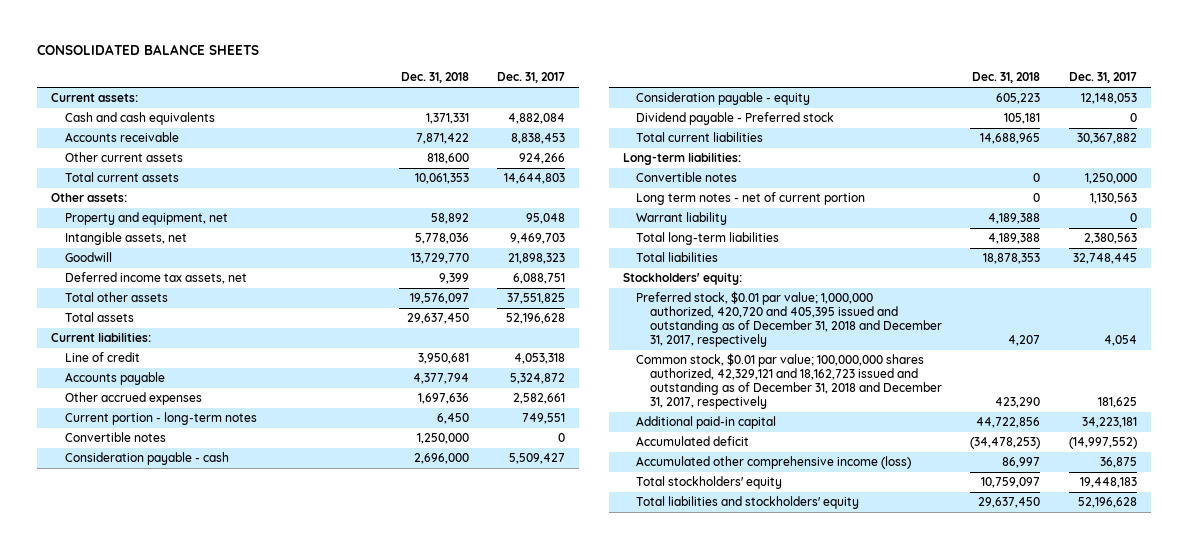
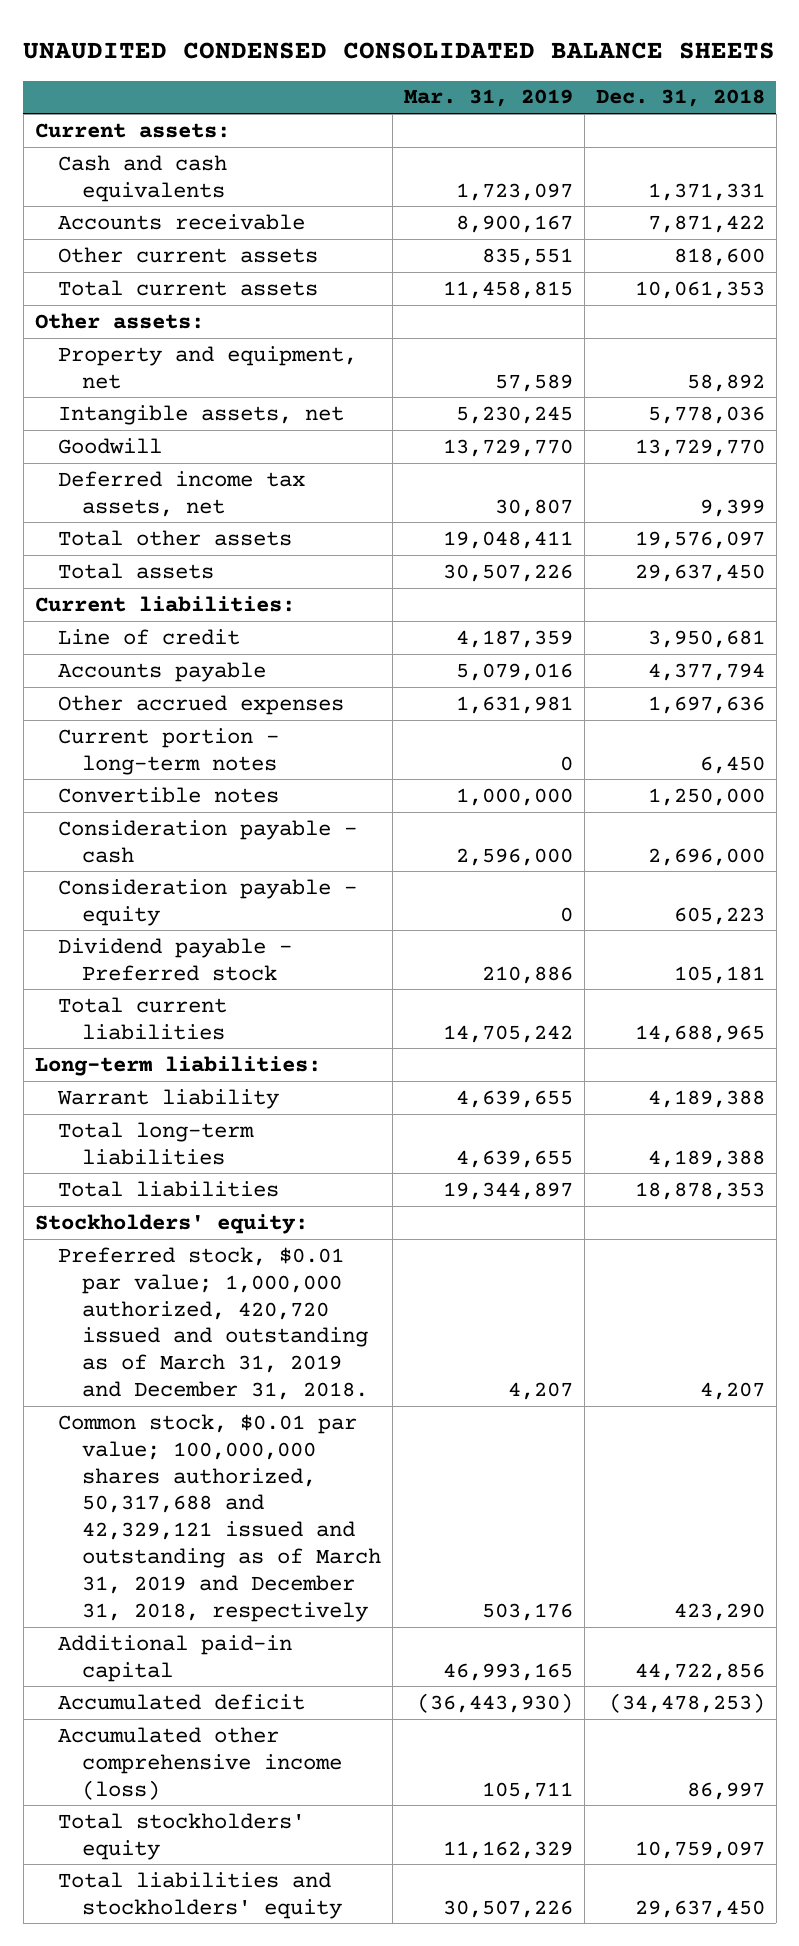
- CONSOLIDATED BALANCE SHEETS
+ UNAUDITED CONDENSED CONSOLIDATED BALANCE SHEETS
- | Dec. 31, 2018 | Dec. 31, 2017
+ | Mar. 31, 2019 | Dec. 31, 2018
- Convertible notes | 0 | 1,250,000
- Long term notes - net of current portion | 0 | 1,130,563
- Preferred stock, $0.01 par value; 1,000,000 authorized, 420,720 and 405,395 issued and outstanding as of December 31, 2018 and December 31, 2017, respectively | 4,207 | 4,054
- Common stock, $0.01 par value; 100,000,000 shares authorized, 42,329,121 and 18,162,723 issued and outstanding as of December 31, 2018 and December 31, 2017, respectively | 423,290 | 181,625
+ Preferred stock, $0.01 par value; 1,000,000 authorized, 420,720 issued and outstanding as of March 31, 2019 and December 31, 2018. | 4,207 | 4,207
+ Common stock, $0.01 par value; 100,000,000 shares authorized, 50,317,688 and 42,329,121 issued and outstanding as of March 31, 2019 and December 31, 2018, respectively | 503,176 | 423,290

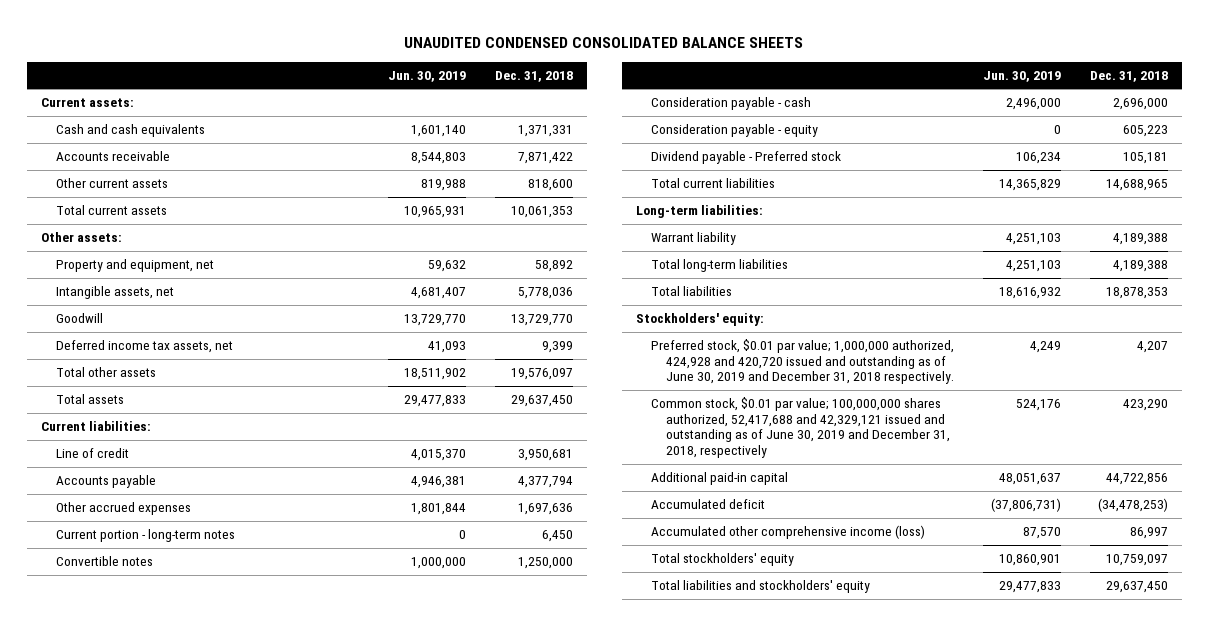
- | Mar. 31, 2019 | Dec. 31, 2018
+ | Jun. 30, 2019 | Dec. 31, 2018
- Preferred stock, $0.01 par value; 1,000,000 authorized, 420,720 issued and outstanding as of March 31, 2019 and December 31, 2018. | 4,207 | 4,207
- Common stock, $0.01 par value; 100,000,000 shares authorized, 50,317,688 and 42,329,121 issued and outstanding as of March 31, 2019 and December 31, 2018, respectively | 503,176 | 423,290
+ Preferred stock, $0.01 par value; 1,000,000 authorized, 424,928 and 420,720 issued and outstanding as of June 30, 2019 and December 31, 2018 respectively. | 4,249 | 4,207
+ Common stock, $0.01 par value; 100,000,000 shares authorized, 52,417,688 and 42,329,121 issued and outstanding as of June 30, 2019 and December 31, 2018, respectively | 524,176 | 423,290

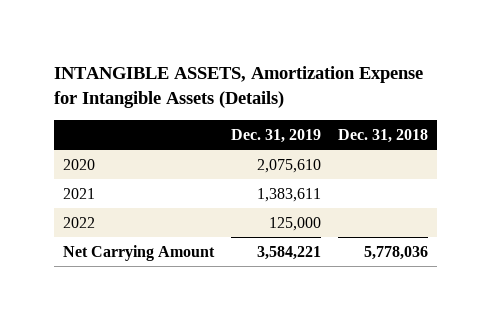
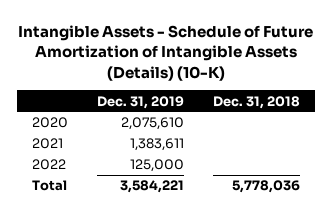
- INTANGIBLE ASSETS, Amortization Expense for Intangible Assets (Details)
+ Intangible Assets - Schedule of Future Amortization of Intangible Assets (Details) (10-K)
- Net Carrying Amount | 3,584,221 | 5,778,036
+ Total | 3,584,221 | 5,778,036

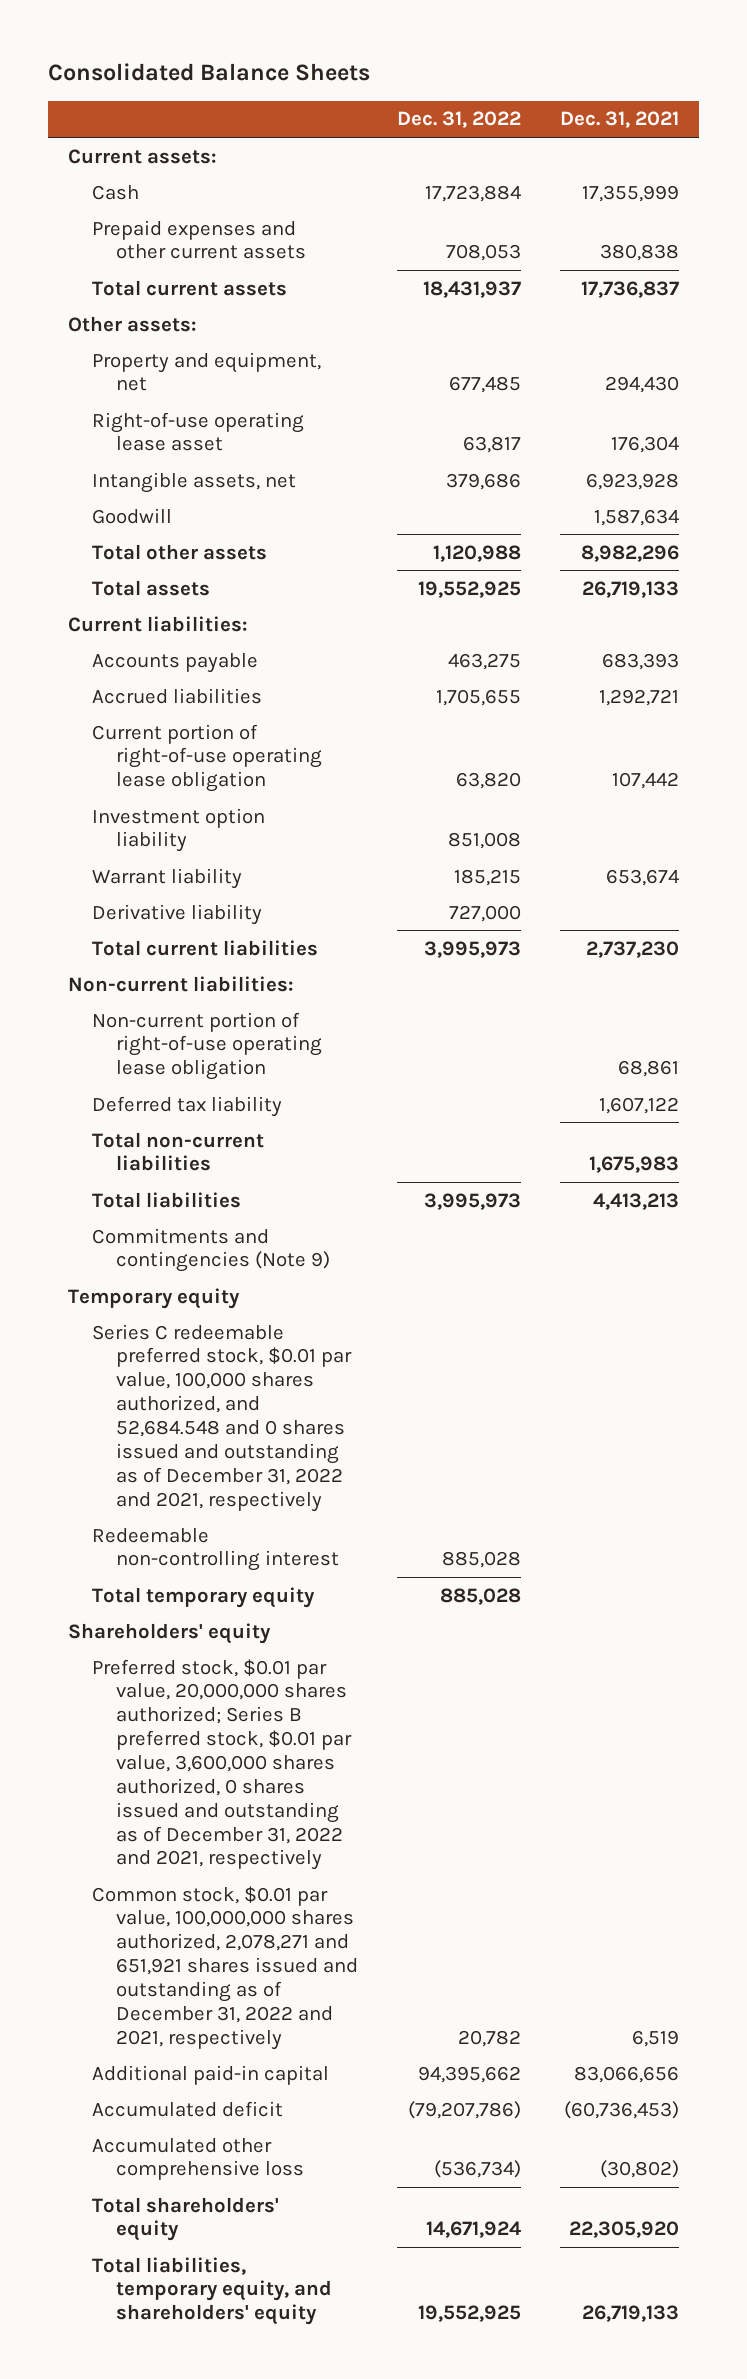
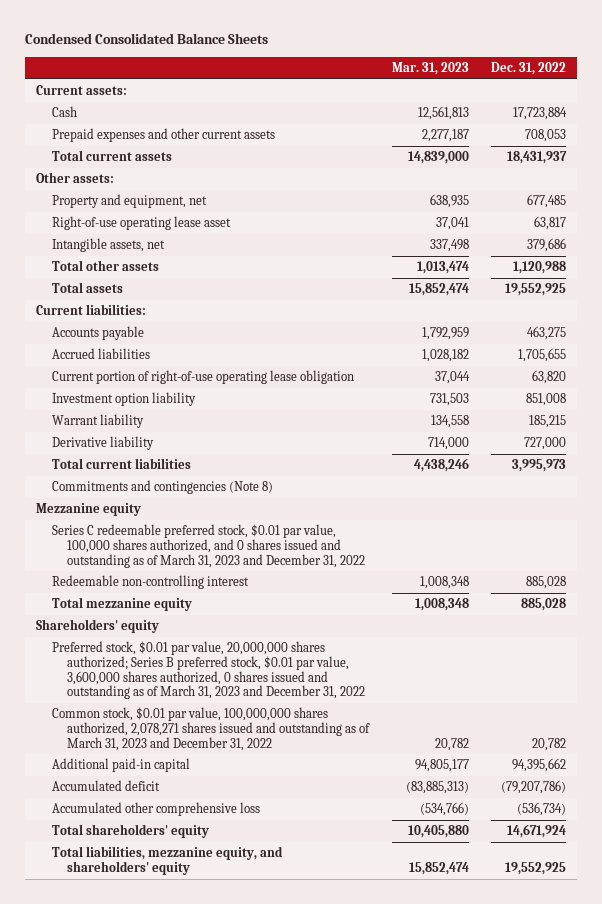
- Consolidated Balance Sheets
+ Condensed Consolidated Balance Sheets
- | Dec. 31, 2022 | Dec. 31, 2021
+ | Mar. 31, 2023 | Dec. 31, 2022
- Goodwill | | 1,587,634
- Non-current liabilities:
- Non-current portion of right-of-use operating lease obligation | | 68,861
- Deferred tax liability | | 1,607,122
- Total non-current liabilities | | 1,675,983
- Total liabilities | 3,995,973 | 4,413,213
- Commitments and contingencies (Note 9)
- Temporary equity
- Series C redeemable preferred stock, $0.01 par value, 100,000 shares authorized, and 52,684.548 and 0 shares issued and outstanding as of December 31, 2022 and 2021, respectively
+ Commitments and contingencies (Note 8)
+ Mezzanine equity
+ Series C redeemable preferred stock, $0.01 par value, 100,000 shares authorized, and 0 shares issued and outstanding as of March 31, 2023 and December 31, 2022
- Total temporary equity | 885,028 |
+ Total mezzanine equity | 1,008,348 | 885,028
- Preferred stock, $0.01 par value, 20,000,000 shares authorized; Series B preferred stock, $0.01 par value, 3,600,000 shares authorized, 0 shares issued and outstanding as of December 31, 2022 and 2021, respectively
- Common stock, $0.01 par value, 100,000,000 shares authorized, 2,078,271 and 651,921 shares issued and outstanding as of December 31, 2022 and 2021, respectively | 20,782 | 6,519
+ Preferred stock, $0.01 par value, 20,000,000 shares authorized; Series B preferred stock, $0.01 par value, 3,600,000 shares authorized, 0 shares issued and outstanding as of March 31, 2023 and December 31, 2022
+ Common stock, $0.01 par value, 100,000,000 shares authorized, 2,078,271 shares issued and outstanding as of March 31, 2023 and December 31, 2022 | 20,782 | 20,782
- Total liabilities, temporary equity, and shareholders' equity | 19,552,925 | 26,719,133
+ Total liabilities, mezzanine equity, and shareholders' equity | 15,852,474 | 19,552,925

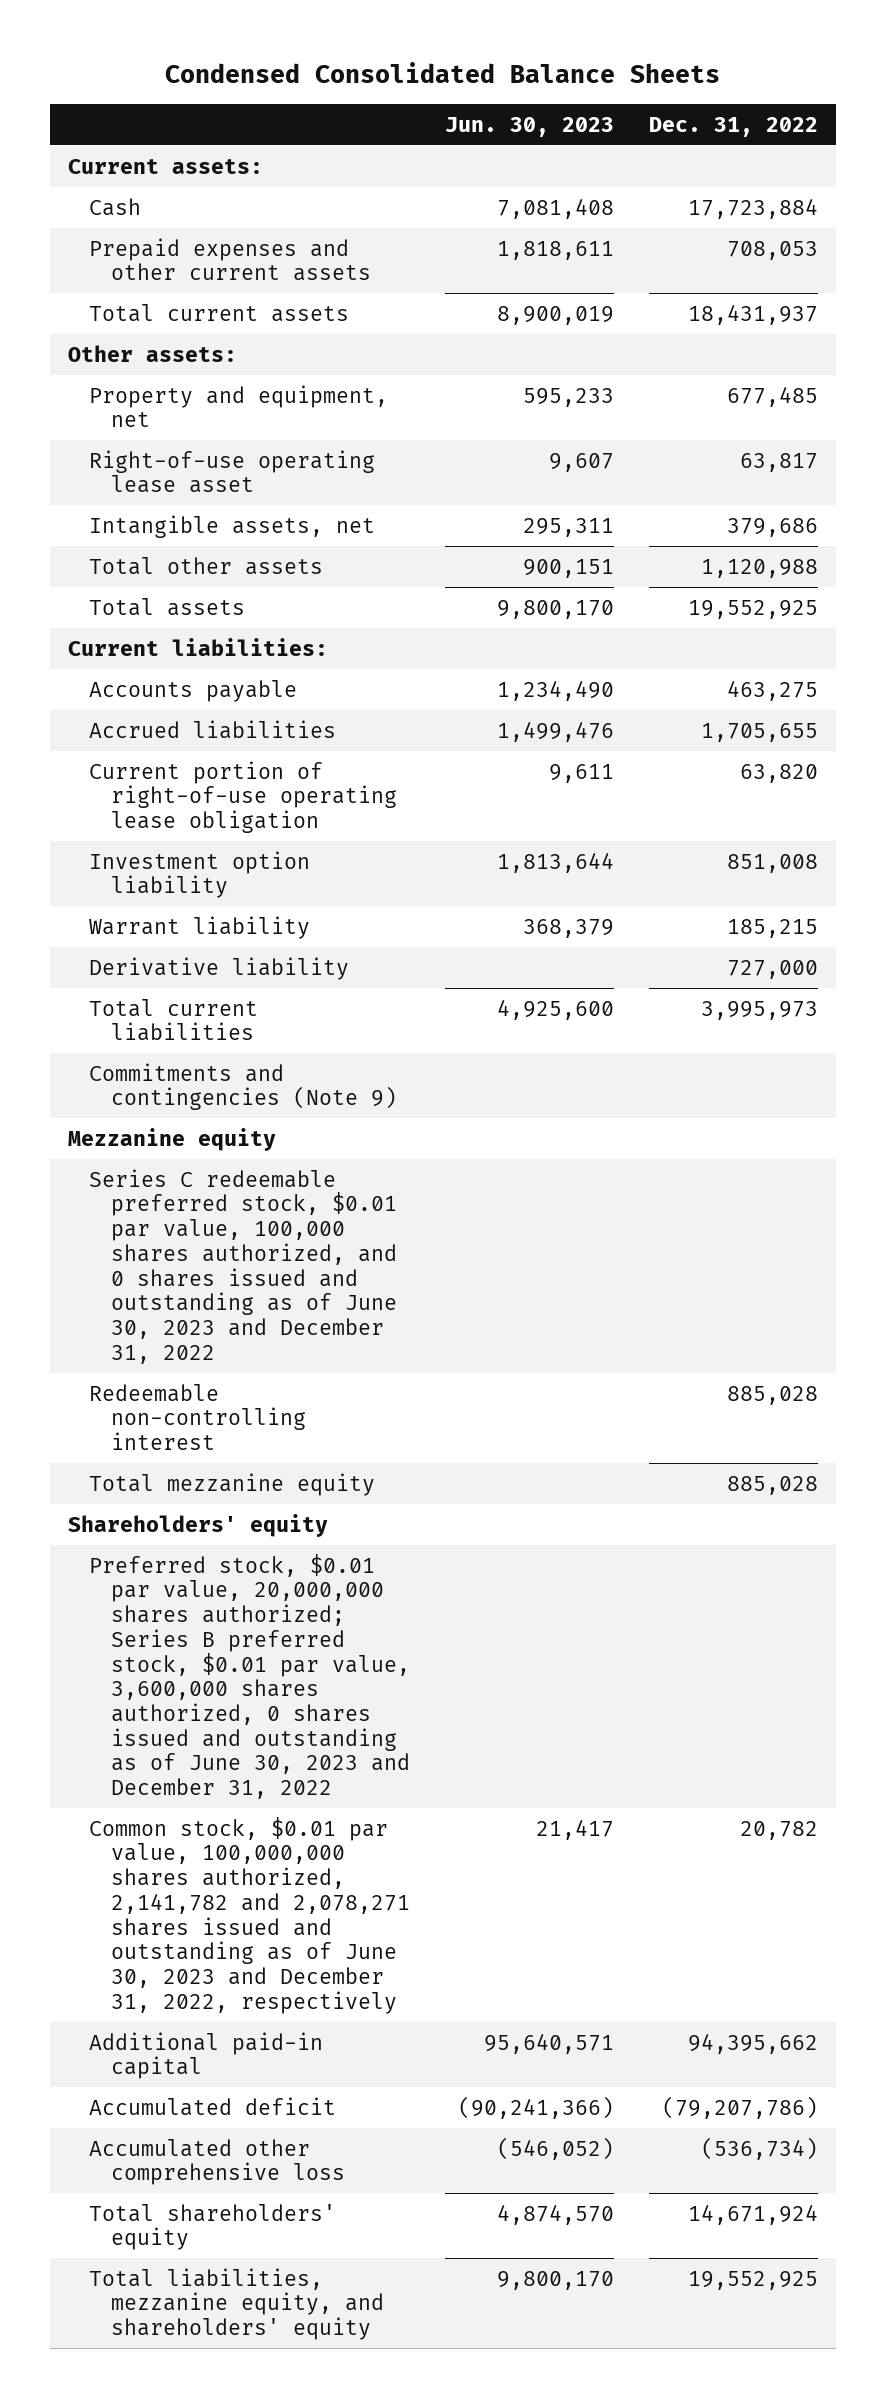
- | Mar. 31, 2023 | Dec. 31, 2022
+ | Jun. 30, 2023 | Dec. 31, 2022
- Commitments and contingencies (Note 8)
+ Commitments and contingencies (Note 9)
- Series C redeemable preferred stock, $0.01 par value, 100,000 shares authorized, and 0 shares issued and outstanding as of March 31, 2023 and December 31, 2022
+ Series C redeemable preferred stock, $0.01 par value, 100,000 shares authorized, and 0 shares issued and outstanding as of June 30, 2023 and December 31, 2022
- Preferred stock, $0.01 par value, 20,000,000 shares authorized; Series B preferred stock, $0.01 par value, 3,600,000 shares authorized, 0 shares issued and outstanding as of March 31, 2023 and December 31, 2022
- Common stock, $0.01 par value, 100,000,000 shares authorized, 2,078,271 shares issued and outstanding as of March 31, 2023 and December 31, 2022 | 20,782 | 20,782
+ Preferred stock, $0.01 par value, 20,000,000 shares authorized; Series B preferred stock, $0.01 par value, 3,600,000 shares authorized, 0 shares issued and outstanding as of June 30, 2023 and December 31, 2022
+ Common stock, $0.01 par value, 100,000,000 shares authorized, 2,141,782 and 2,078,271 shares issued and outstanding as of June 30, 2023 and December 31, 2022, respectively | 21,417 | 20,782

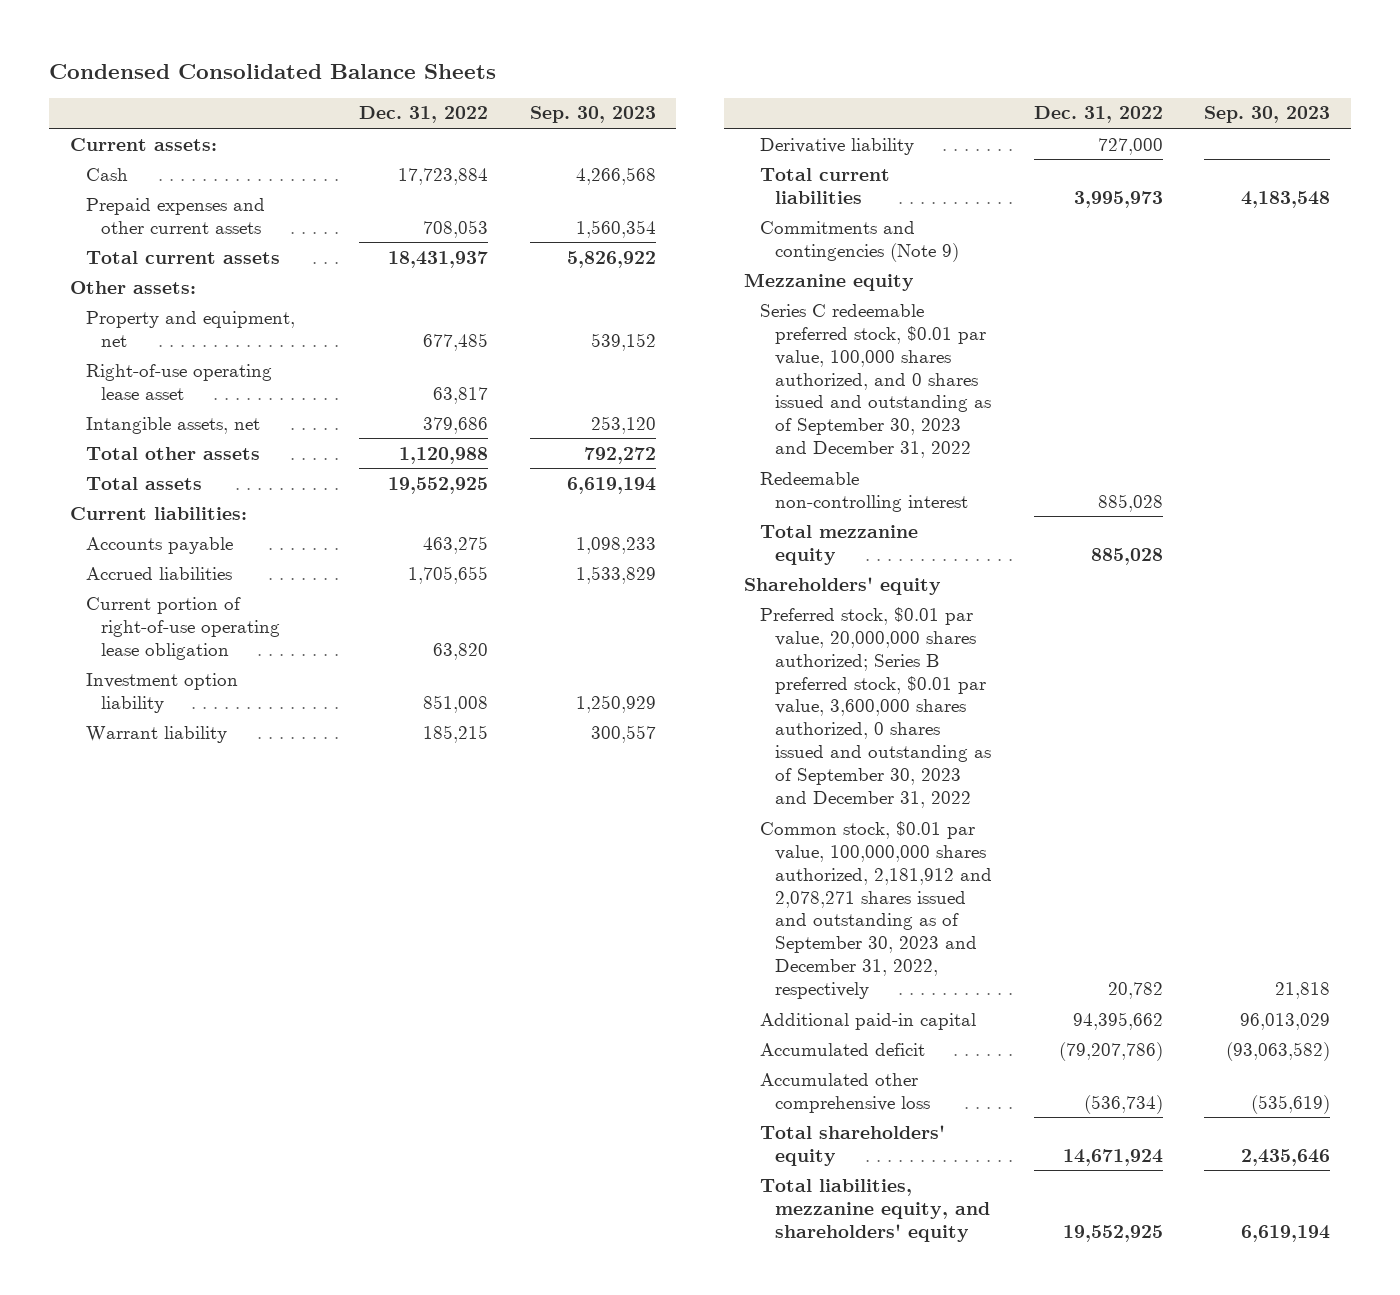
- | Jun. 30, 2023 | Dec. 31, 2022
+ | Dec. 31, 2022 | Sep. 30, 2023
- Series C redeemable preferred stock, $0.01 par value, 100,000 shares authorized, and 0 shares issued and outstanding as of June 30, 2023 and December 31, 2022
+ Series C redeemable preferred stock, $0.01 par value, 100,000 shares authorized, and 0 shares issued and outstanding as of September 30, 2023 and December 31, 2022
- Preferred stock, $0.01 par value, 20,000,000 shares authorized; Series B preferred stock, $0.01 par value, 3,600,000 shares authorized, 0 shares issued and outstanding as of June 30, 2023 and December 31, 2022
- Common stock, $0.01 par value, 100,000,000 shares authorized, 2,141,782 and 2,078,271 shares issued and outstanding as of June 30, 2023 and December 31, 2022, respectively | 21,417 | 20,782
+ Preferred stock, $0.01 par value, 20,000,000 shares authorized; Series B preferred stock, $0.01 par value, 3,600,000 shares authorized, 0 shares issued and outstanding as of September 30, 2023 and December 31, 2022
+ Common stock, $0.01 par value, 100,000,000 shares authorized, 2,181,912 and 2,078,271 shares issued and outstanding as of September 30, 2023 and December 31, 2022, respectively | 20,782 | 21,818

